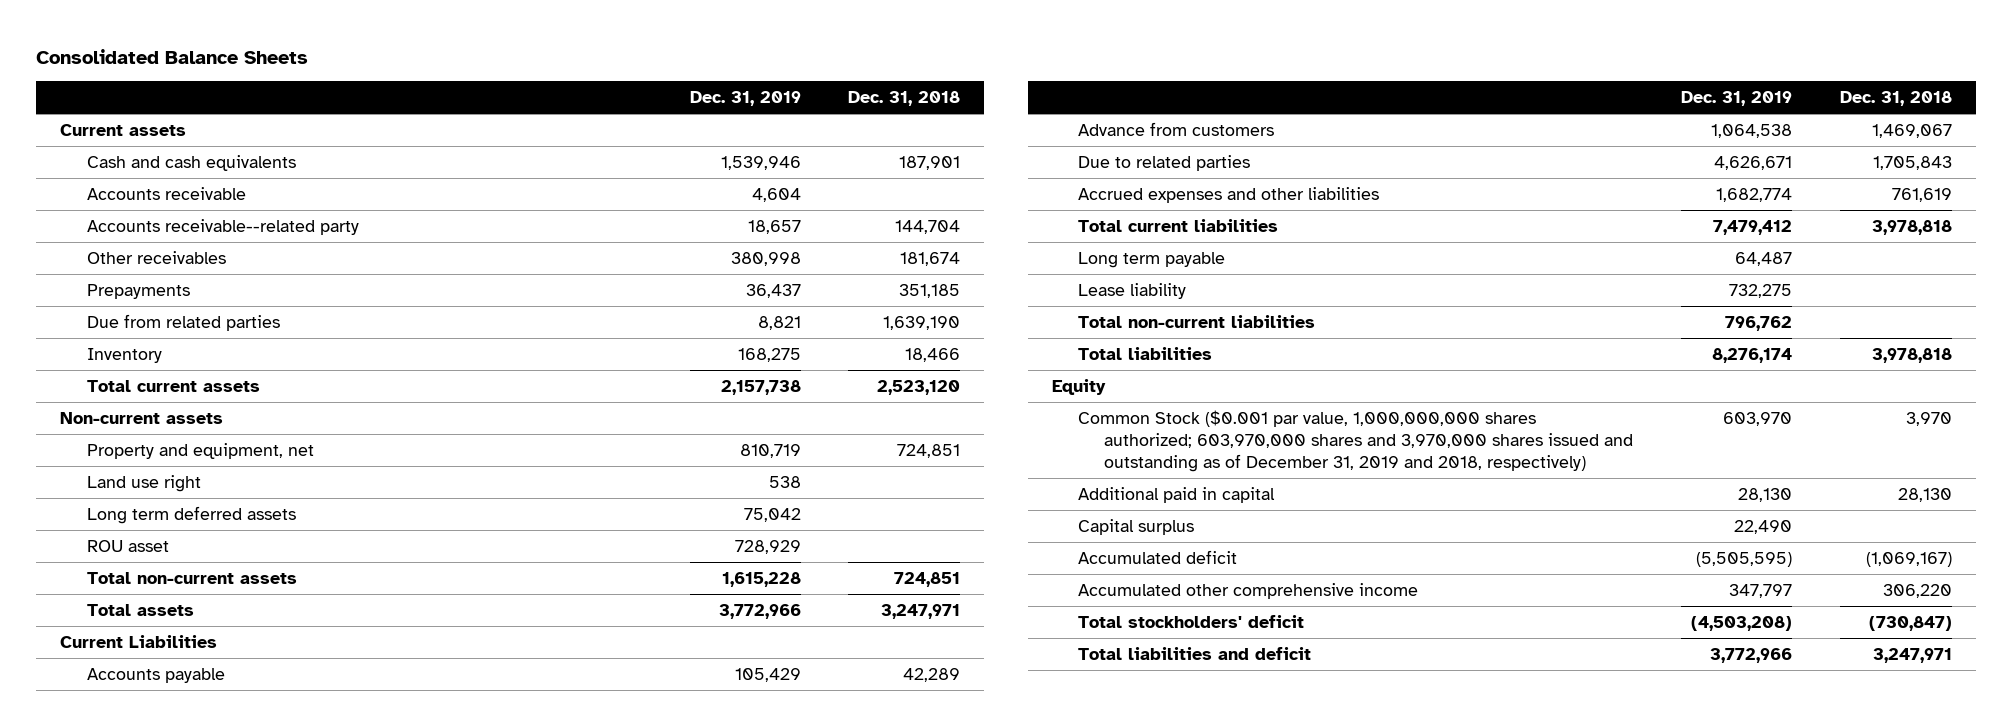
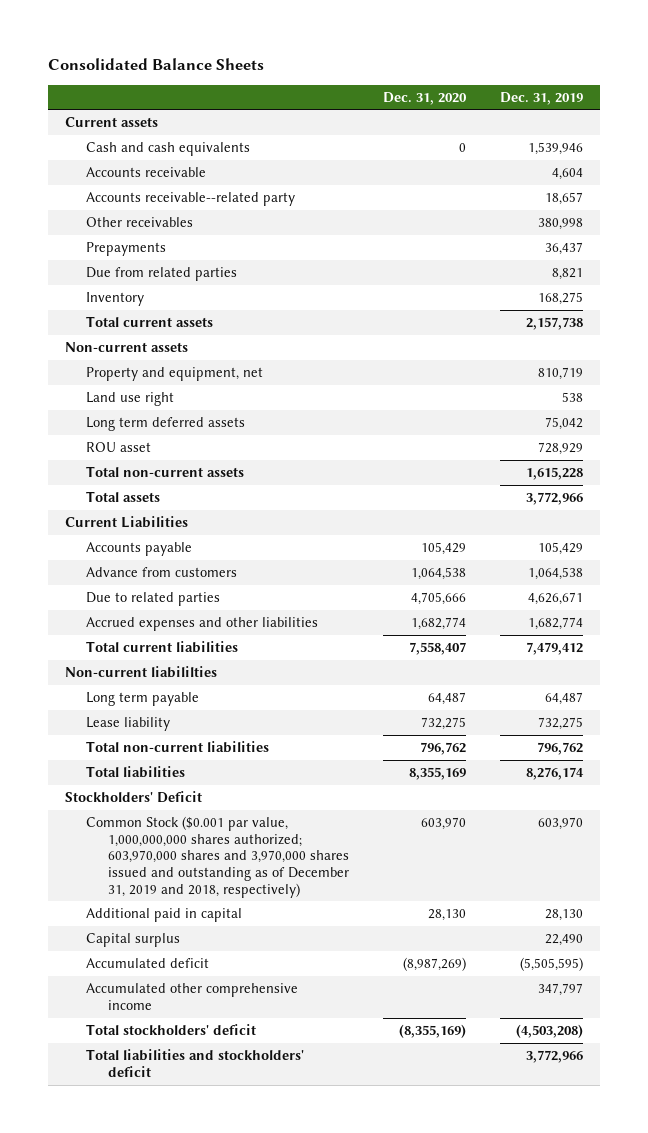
- | Dec. 31, 2019 | Dec. 31, 2018
+ | Dec. 31, 2020 | Dec. 31, 2019
+ Non-current liabililties
- Equity
+ Stockholders' Deficit
- Total liabilities and deficit | 3,772,966 | 3,247,971
+ Total liabilities and stockholders' deficit | | 3,772,966

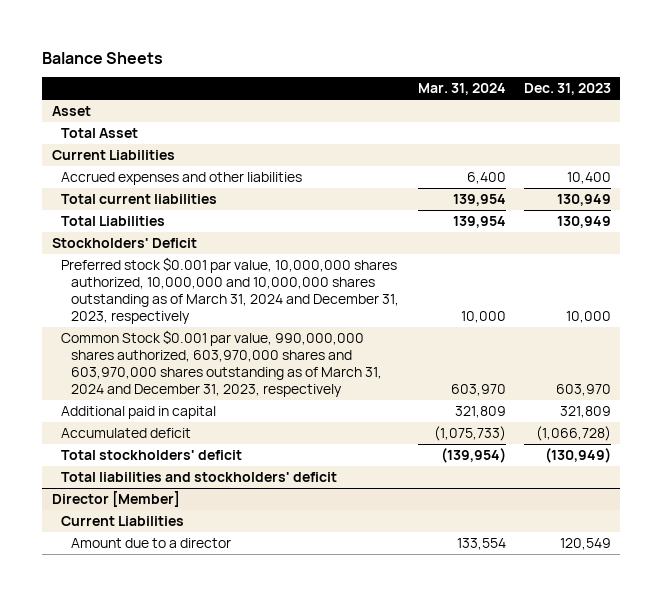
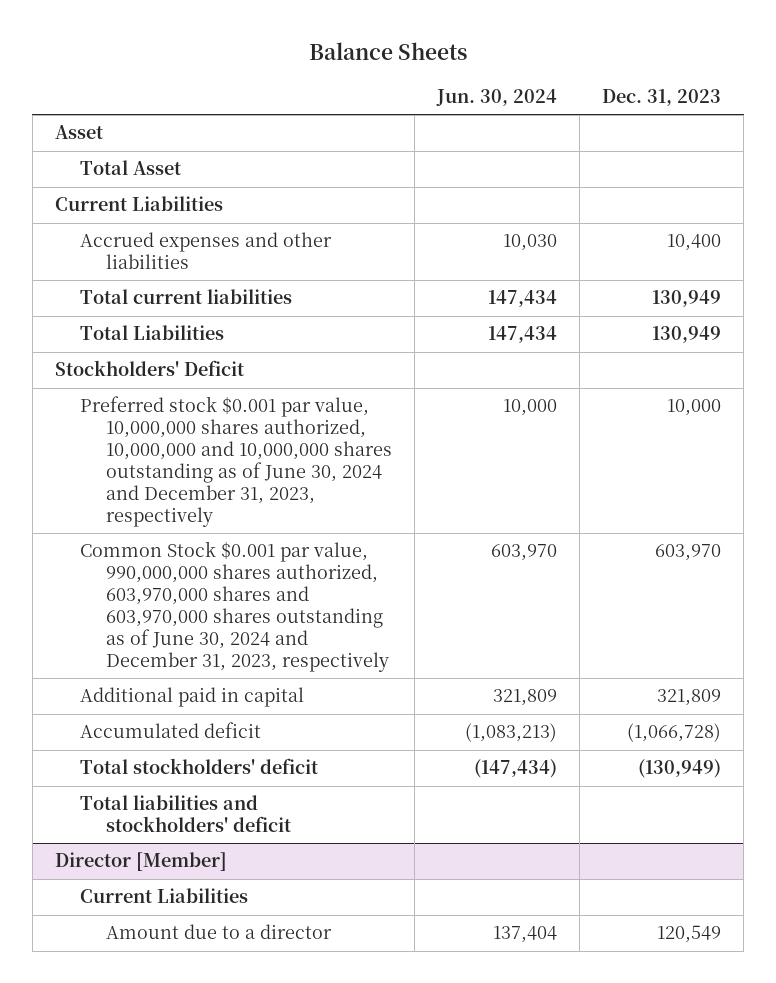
- | Mar. 31, 2024 | Dec. 31, 2023
+ | Jun. 30, 2024 | Dec. 31, 2023
- Preferred stock $0.001 par value, 10,000,000 shares authorized, 10,000,000 and 10,000,000 shares outstanding as of March 31, 2024 and December 31, 2023, respectively | 10,000 | 10,000
- Common Stock $0.001 par value, 990,000,000 shares authorized, 603,970,000 shares and 603,970,000 shares outstanding as of March 31, 2024 and December 31, 2023, respectively | 603,970 | 603,970
+ Preferred stock $0.001 par value, 10,000,000 shares authorized, 10,000,000 and 10,000,000 shares outstanding as of June 30, 2024 and December 31, 2023, respectively | 10,000 | 10,000
+ Common Stock $0.001 par value, 990,000,000 shares authorized, 603,970,000 shares and 603,970,000 shares outstanding as of June 30, 2024 and December 31, 2023, respectively | 603,970 | 603,970

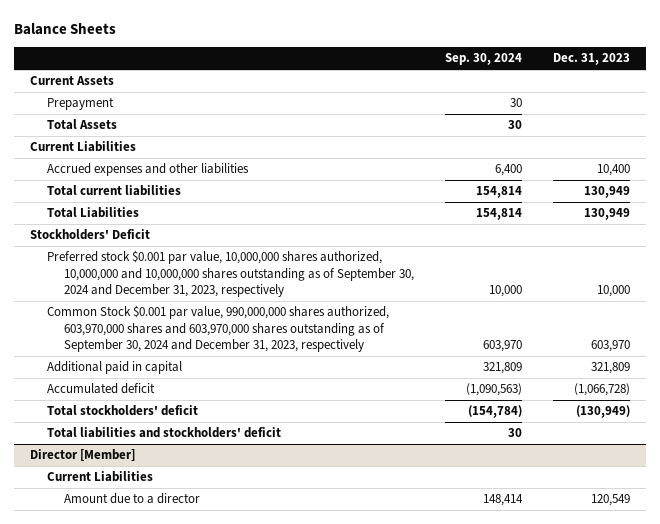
- | Jun. 30, 2024 | Dec. 31, 2023
+ | Sep. 30, 2024 | Dec. 31, 2023
- Asset
- Total Asset
+ Current Assets
+ Prepayment | 30 |
+ Total Assets | 30 |
- Preferred stock $0.001 par value, 10,000,000 shares authorized, 10,000,000 and 10,000,000 shares outstanding as of June 30, 2024 and December 31, 2023, respectively | 10,000 | 10,000
- Common Stock $0.001 par value, 990,000,000 shares authorized, 603,970,000 shares and 603,970,000 shares outstanding as of June 30, 2024 and December 31, 2023, respectively | 603,970 | 603,970
+ Preferred stock $0.001 par value, 10,000,000 shares authorized, 10,000,000 and 10,000,000 shares outstanding as of September 30, 2024 and December 31, 2023, respectively | 10,000 | 10,000
+ Common Stock $0.001 par value, 990,000,000 shares authorized, 603,970,000 shares and 603,970,000 shares outstanding as of September 30, 2024 and December 31, 2023, respectively | 603,970 | 603,970

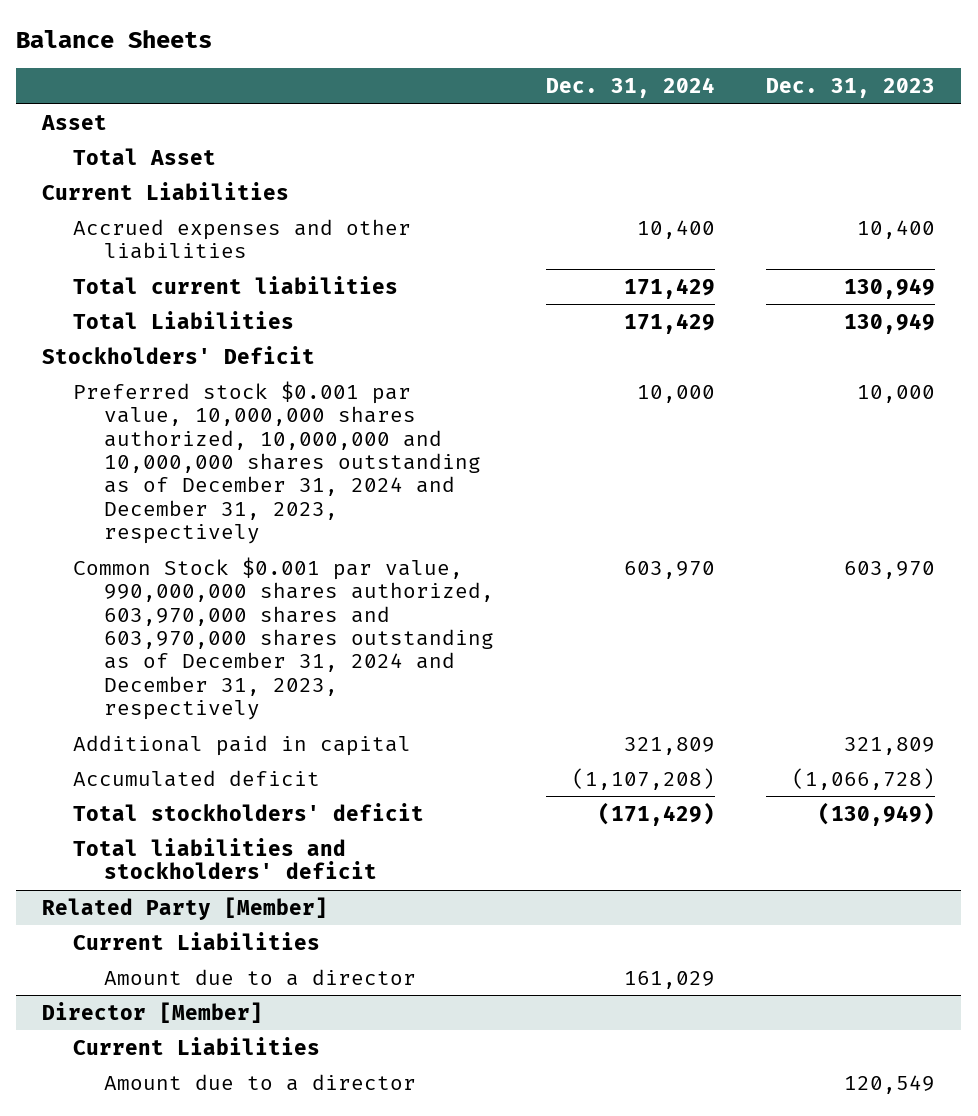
- | Sep. 30, 2024 | Dec. 31, 2023
+ | Dec. 31, 2024 | Dec. 31, 2023
- Current Assets
- Prepayment | 30 |
- Total Assets | 30 |
+ Asset
+ Total Asset
- Preferred stock $0.001 par value, 10,000,000 shares authorized, 10,000,000 and 10,000,000 shares outstanding as of September 30, 2024 and December 31, 2023, respectively | 10,000 | 10,000
- Common Stock $0.001 par value, 990,000,000 shares authorized, 603,970,000 shares and 603,970,000 shares outstanding as of September 30, 2024 and December 31, 2023, respectively | 603,970 | 603,970
+ Preferred stock $0.001 par value, 10,000,000 shares authorized, 10,000,000 and 10,000,000 shares outstanding as of December 31, 2024 and December 31, 2023, respectively | 10,000 | 10,000
+ Common Stock $0.001 par value, 990,000,000 shares authorized, 603,970,000 shares and 603,970,000 shares outstanding as of December 31, 2024 and December 31, 2023, respectively | 603,970 | 603,970
+ Related Party [Member]
+ Current Liabilities
+ Amount due to a director | 161,029 |

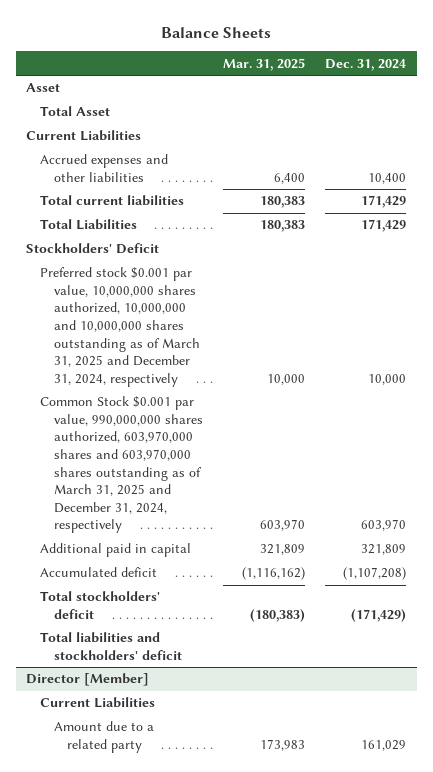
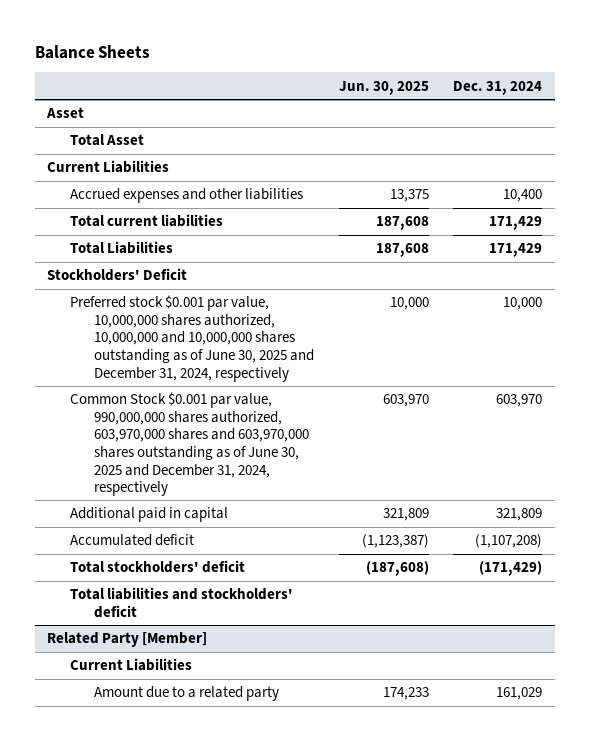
- | Mar. 31, 2025 | Dec. 31, 2024
+ | Jun. 30, 2025 | Dec. 31, 2024
- Preferred stock $0.001 par value, 10,000,000 shares authorized, 10,000,000 and 10,000,000 shares outstanding as of March 31, 2025 and December 31, 2024, respectively | 10,000 | 10,000
- Common Stock $0.001 par value, 990,000,000 shares authorized, 603,970,000 shares and 603,970,000 shares outstanding as of March 31, 2025 and December 31, 2024, respectively | 603,970 | 603,970
+ Preferred stock $0.001 par value, 10,000,000 shares authorized, 10,000,000 and 10,000,000 shares outstanding as of June 30, 2025 and December 31, 2024, respectively | 10,000 | 10,000
+ Common Stock $0.001 par value, 990,000,000 shares authorized, 603,970,000 shares and 603,970,000 shares outstanding as of June 30, 2025 and December 31, 2024, respectively | 603,970 | 603,970
- Director [Member]
+ Related Party [Member]

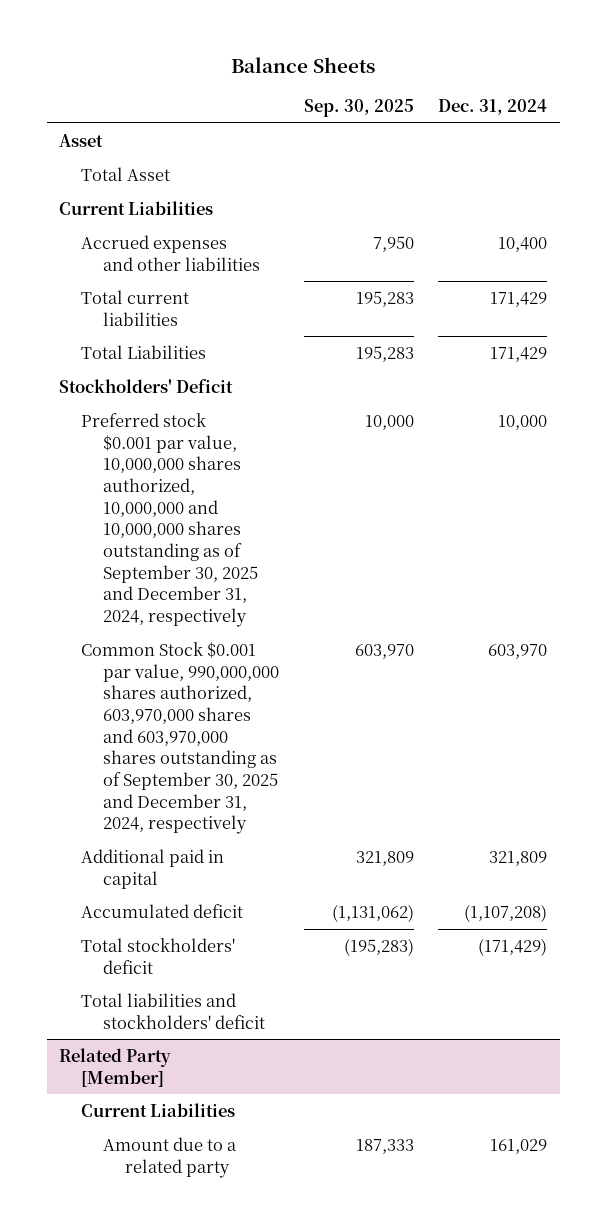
- | Jun. 30, 2025 | Dec. 31, 2024
+ | Sep. 30, 2025 | Dec. 31, 2024
- Preferred stock $0.001 par value, 10,000,000 shares authorized, 10,000,000 and 10,000,000 shares outstanding as of June 30, 2025 and December 31, 2024, respectively | 10,000 | 10,000
- Common Stock $0.001 par value, 990,000,000 shares authorized, 603,970,000 shares and 603,970,000 shares outstanding as of June 30, 2025 and December 31, 2024, respectively | 603,970 | 603,970
+ Preferred stock $0.001 par value, 10,000,000 shares authorized, 10,000,000 and 10,000,000 shares outstanding as of September 30, 2025 and December 31, 2024, respectively | 10,000 | 10,000
+ Common Stock $0.001 par value, 990,000,000 shares authorized, 603,970,000 shares and 603,970,000 shares outstanding as of September 30, 2025 and December 31, 2024, respectively | 603,970 | 603,970

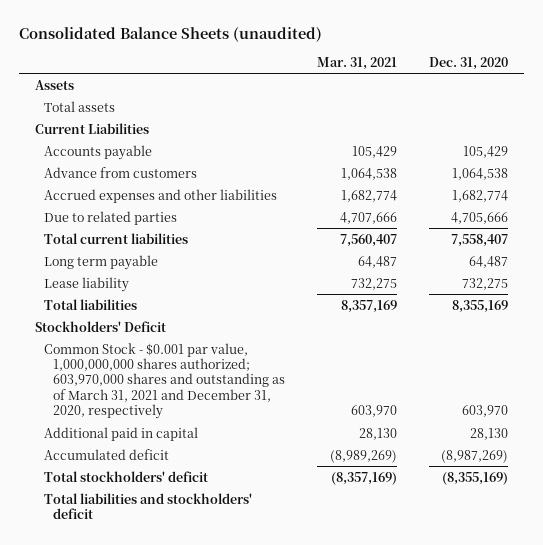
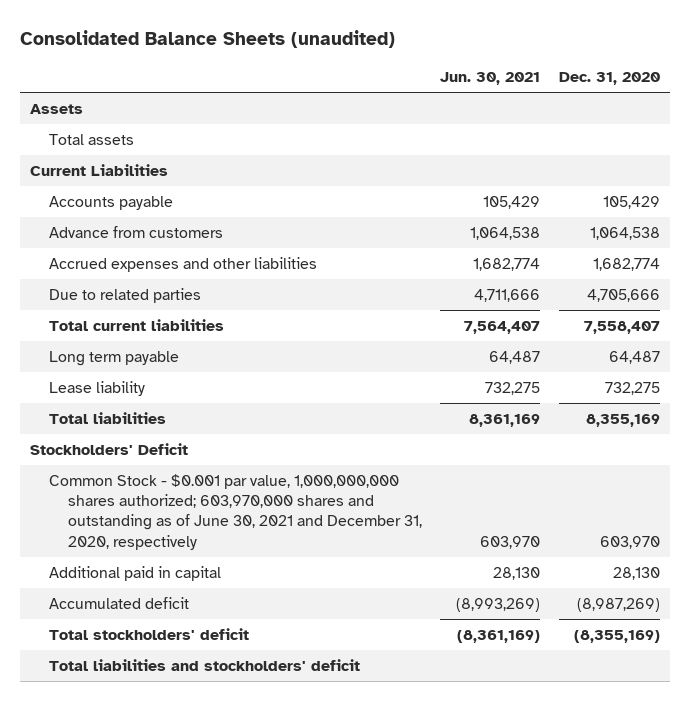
- | Mar. 31, 2021 | Dec. 31, 2020
+ | Jun. 30, 2021 | Dec. 31, 2020
- Common Stock - $0.001 par value, 1,000,000,000 shares authorized; 603,970,000 shares and outstanding as of March 31, 2021 and December 31, 2020, respectively | 603,970 | 603,970
+ Common Stock - $0.001 par value, 1,000,000,000 shares authorized; 603,970,000 shares and outstanding as of June 30, 2021 and December 31, 2020, respectively | 603,970 | 603,970

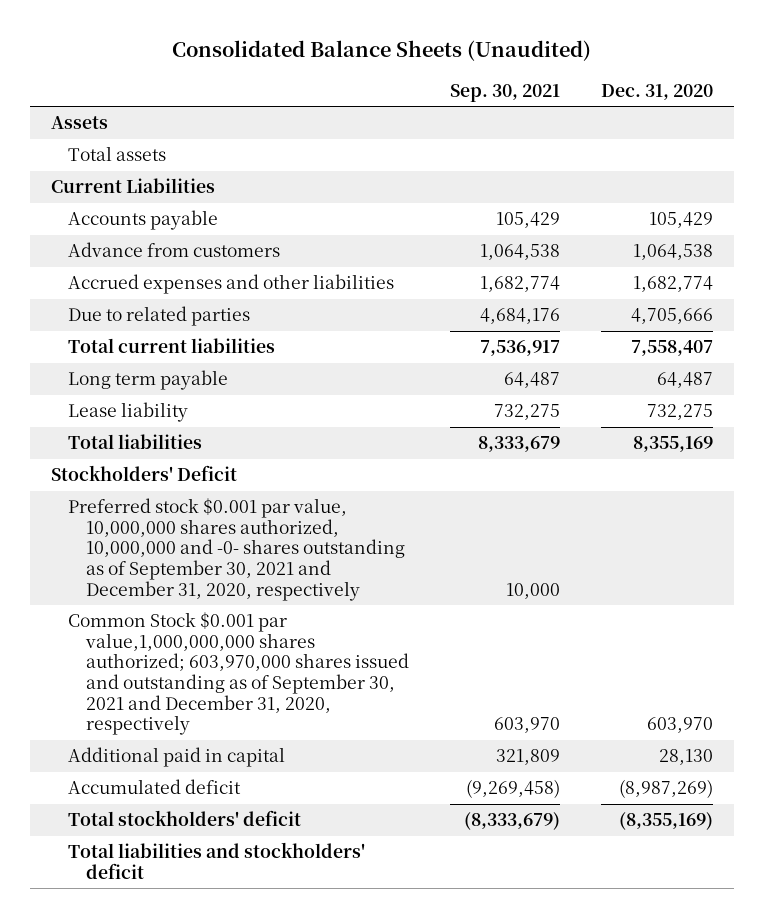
- Consolidated Balance Sheets (unaudited)
+ Consolidated Balance Sheets (Unaudited)
- | Jun. 30, 2021 | Dec. 31, 2020
+ | Sep. 30, 2021 | Dec. 31, 2020
- Common Stock - $0.001 par value, 1,000,000,000 shares authorized; 603,970,000 shares and outstanding as of June 30, 2021 and December 31, 2020, respectively | 603,970 | 603,970
+ Preferred stock $0.001 par value, 10,000,000 shares authorized, 10,000,000 and -0- shares outstanding as of September 30, 2021 and December 31, 2020, respectively | 10,000 |
+ Common Stock $0.001 par value,1,000,000,000 shares authorized; 603,970,000 shares issued and outstanding as of September 30, 2021 and December 31, 2020, respectively | 603,970 | 603,970

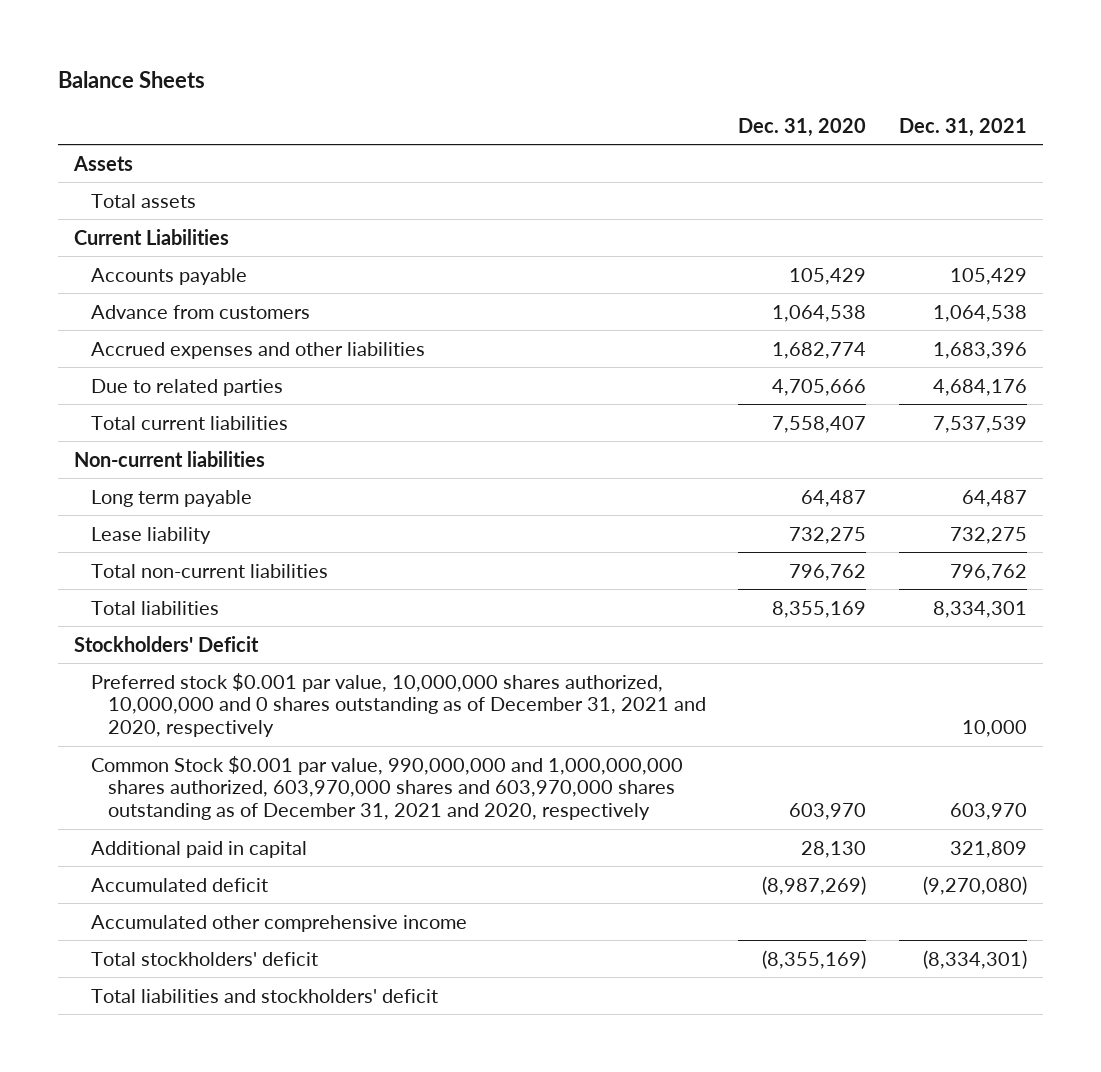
- Consolidated Balance Sheets (Unaudited)
+ Balance Sheets
- | Sep. 30, 2021 | Dec. 31, 2020
+ | Dec. 31, 2020 | Dec. 31, 2021
+ Non-current liabilities
+ Total non-current liabilities | 796,762 | 796,762
- Preferred stock $0.001 par value, 10,000,000 shares authorized, 10,000,000 and -0- shares outstanding as of September 30, 2021 and December 31, 2020, respectively | 10,000 |
- Common Stock $0.001 par value,1,000,000,000 shares authorized; 603,970,000 shares issued and outstanding as of September 30, 2021 and December 31, 2020, respectively | 603,970 | 603,970
+ Preferred stock $0.001 par value, 10,000,000 shares authorized, 10,000,000 and 0 shares outstanding as of December 31, 2021 and 2020, respectively | | 10,000
+ Common Stock $0.001 par value, 990,000,000 and 1,000,000,000 shares authorized, 603,970,000 shares and 603,970,000 shares outstanding as of December 31, 2021 and 2020, respectively | 603,970 | 603,970
+ Accumulated other comprehensive income

